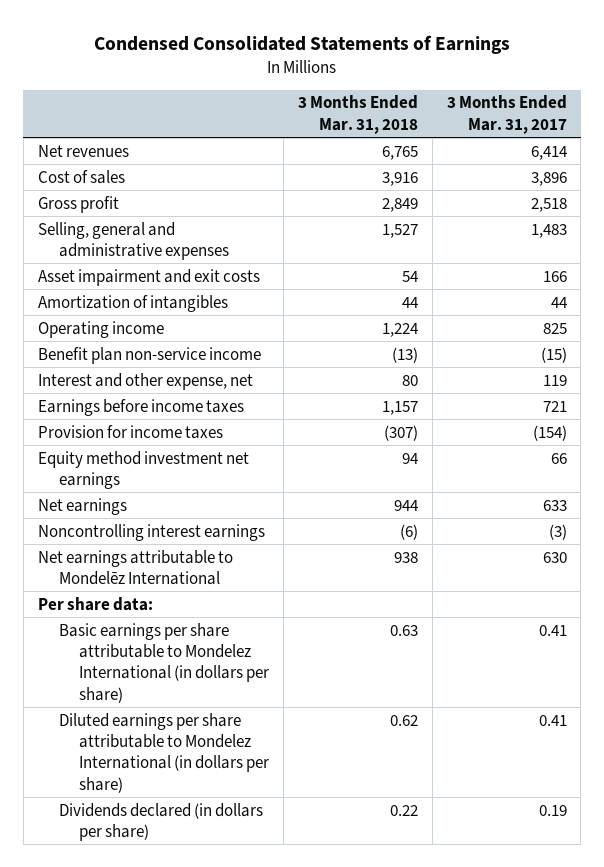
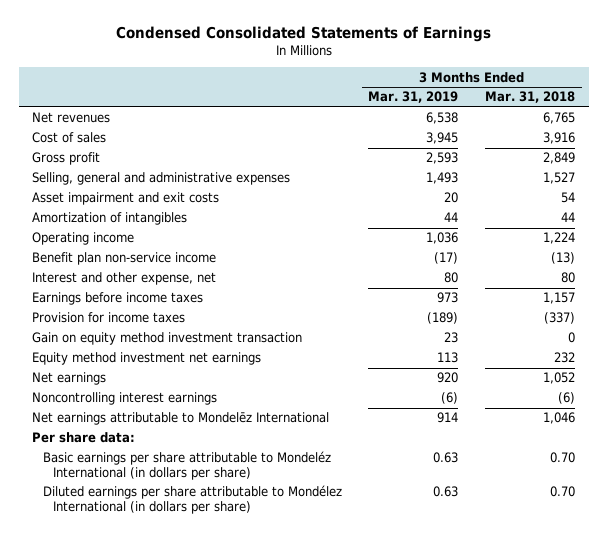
- | 3 Months Ended Mar. 31, 2018 | 3 Months Ended Mar. 31, 2017
+ | 3 Months Ended Mar. 31, 2019 | 3 Months Ended Mar. 31, 2018
- Provision for income taxes | (307) | (154)
- Equity method investment net earnings | 94 | 66
- Net earnings | 944 | 633
+ Provision for income taxes | (189) | (337)
+ Gain on equity method investment transaction | 23 | 0
+ Equity method investment net earnings | 113 | 232
+ Net earnings | 920 | 1,052
- Net earnings attributable to Mondelēz International | 938 | 630
+ Net earnings attributable to Mondelēz International | 914 | 1,046
- Basic earnings per share attributable to Mondelez International (in dollars per share) | 0.63 | 0.41
- Diluted earnings per share attributable to Mondelez International (in dollars per share) | 0.62 | 0.41
- Dividends declared (in dollars per share) | 0.22 | 0.19
+ Basic earnings per share attributable to Mondeléz International (in dollars per share) | 0.63 | 0.70
+ Diluted earnings per share attributable to Mondélez International (in dollars per share) | 0.63 | 0.70

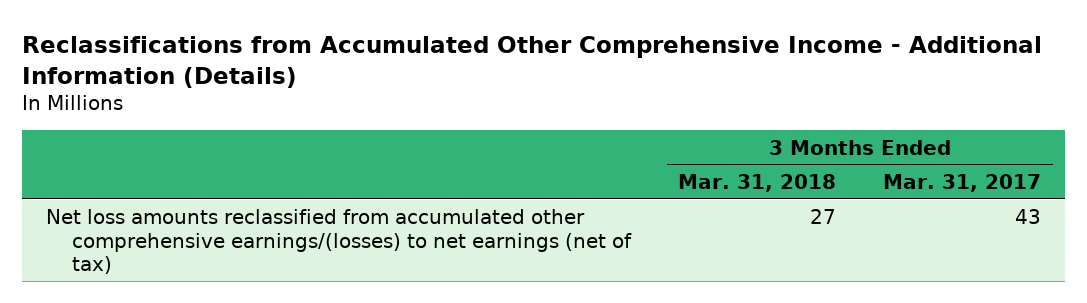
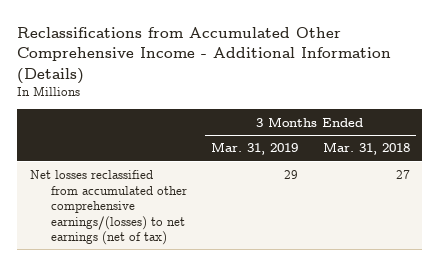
- | 3 Months Ended Mar. 31, 2018 | 3 Months Ended Mar. 31, 2017
+ | 3 Months Ended Mar. 31, 2019 | 3 Months Ended Mar. 31, 2018
- Net loss amounts reclassified from accumulated other comprehensive earnings/(losses) to net earnings (net of tax) | 27 | 43
+ Net losses reclassified from accumulated other comprehensive earnings/(losses) to net earnings (net of tax) | 29 | 27

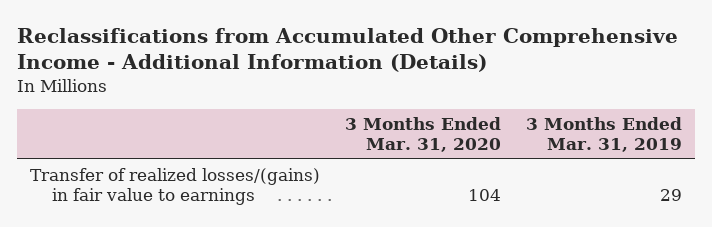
- | 3 Months Ended Mar. 31, 2019 | 3 Months Ended Mar. 31, 2018
+ | 3 Months Ended Mar. 31, 2020 | 3 Months Ended Mar. 31, 2019
- Net losses reclassified from accumulated other comprehensive earnings/(losses) to net earnings (net of tax) | 29 | 27
+ Transfer of realized losses/(gains) in fair value to earnings | 104 | 29

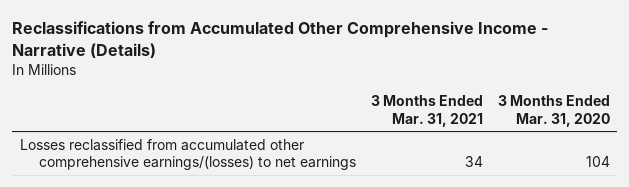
- Reclassifications from Accumulated Other Comprehensive Income - Additional Information (Details)
+ Reclassifications from Accumulated Other Comprehensive Income - Narrative (Details)
- | 3 Months Ended Mar. 31, 2020 | 3 Months Ended Mar. 31, 2019
+ | 3 Months Ended Mar. 31, 2021 | 3 Months Ended Mar. 31, 2020
- Transfer of realized losses/(gains) in fair value to earnings | 104 | 29
+ Losses reclassified from accumulated other comprehensive earnings/(losses) to net earnings | 34 | 104

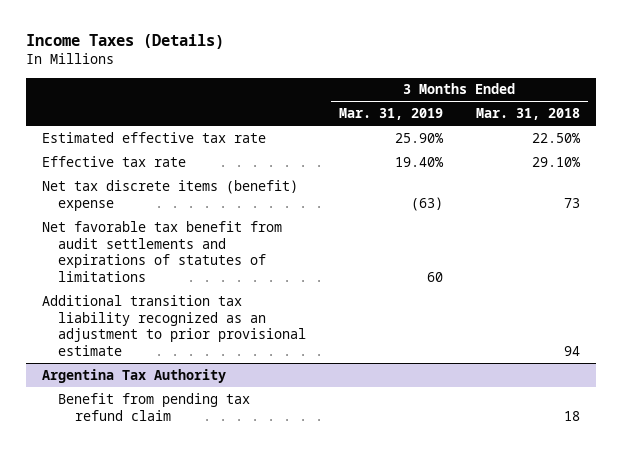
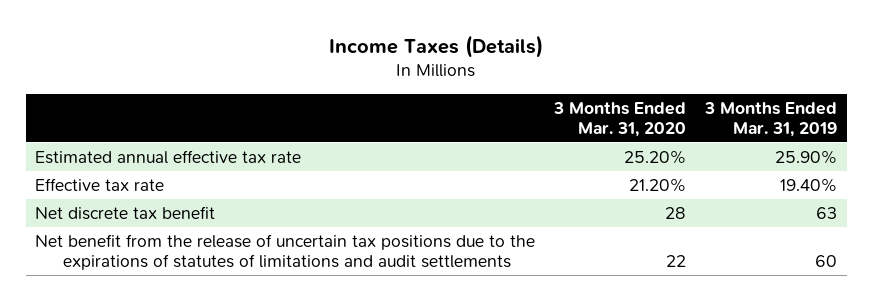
- | 3 Months Ended Mar. 31, 2019 | 3 Months Ended Mar. 31, 2018
+ | 3 Months Ended Mar. 31, 2020 | 3 Months Ended Mar. 31, 2019
- Estimated effective tax rate | 25.90% | 22.50%
+ Estimated annual effective tax rate | 25.20% | 25.90%
- Net tax discrete items (benefit) expense | (63) | 73
- Net favorable tax benefit from audit settlements and expirations of statutes of limitations | 60 |
- Additional transition tax liability recognized as an adjustment to prior provisional estimate | | 94
- Argentina Tax Authority
- Benefit from pending tax refund claim | | 18
+ Net discrete tax benefit | 28 | 63
+ Net benefit from the release of uncertain tax positions due to the expirations of statutes of limitations and audit settlements | 22 | 60

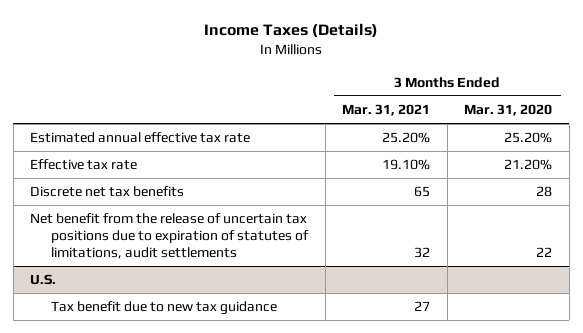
- | 3 Months Ended Mar. 31, 2020 | 3 Months Ended Mar. 31, 2019
+ | 3 Months Ended Mar. 31, 2021 | 3 Months Ended Mar. 31, 2020
- Net discrete tax benefit | 28 | 63
- Net benefit from the release of uncertain tax positions due to the expirations of statutes of limitations and audit settlements | 22 | 60
+ Discrete net tax benefits | 65 | 28
+ Net benefit from the release of uncertain tax positions due to expiration of statutes of limitations, audit settlements | 32 | 22
+ U.S.
+ Tax benefit due to new tax guidance | 27 |

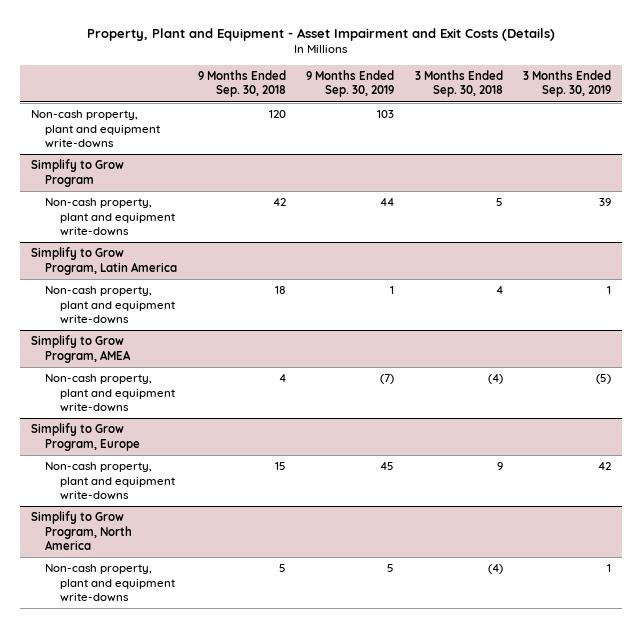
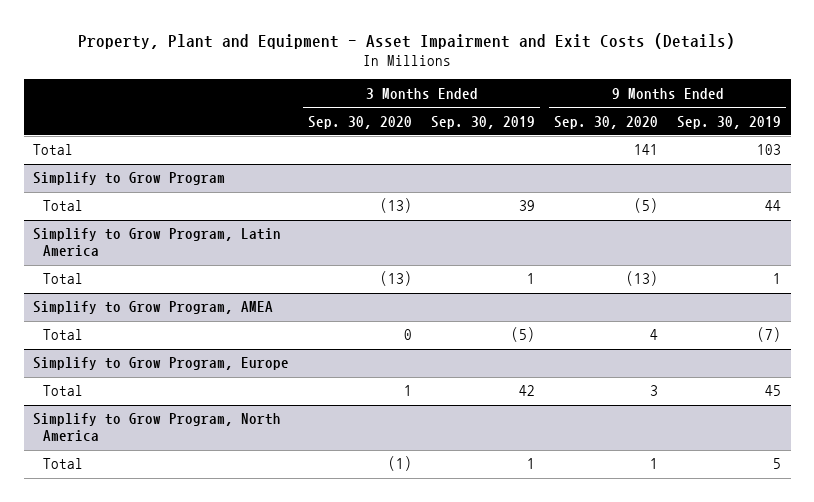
- | 9 Months Ended Sep. 30, 2018 | 9 Months Ended Sep. 30, 2019 | 3 Months Ended Sep. 30, 2018 | 3 Months Ended Sep. 30, 2019
+ | 3 Months Ended Sep. 30, 2020 | 3 Months Ended Sep. 30, 2019 | 9 Months Ended Sep. 30, 2020 | 9 Months Ended Sep. 30, 2019
- Non-cash property, plant and equipment write-downs | 120 | 103 | |
+ Total | | | 141 | 103
@ Simplify to Grow Program
- Non-cash property, plant and equipment write-downs | 42 | 44 | 5 | 39
+ Total | (13) | 39 | (5) | 44
@ Simplify to Grow Program, Latin America
- Non-cash property, plant and equipment write-downs | 18 | 1 | 4 | 1
+ Total | (13) | 1 | (13) | 1
@ Simplify to Grow Program, AMEA
- Non-cash property, plant and equipment write-downs | 4 | (7) | (4) | (5)
+ Total | 0 | (5) | 4 | (7)
@ Simplify to Grow Program, Europe
- Non-cash property, plant and equipment write-downs | 15 | 45 | 9 | 42
+ Total | 1 | 42 | 3 | 45
@ Simplify to Grow Program, North America
- Non-cash property, plant and equipment write-downs | 5 | 5 | (4) | 1
+ Total | (1) | 1 | 1 | 5

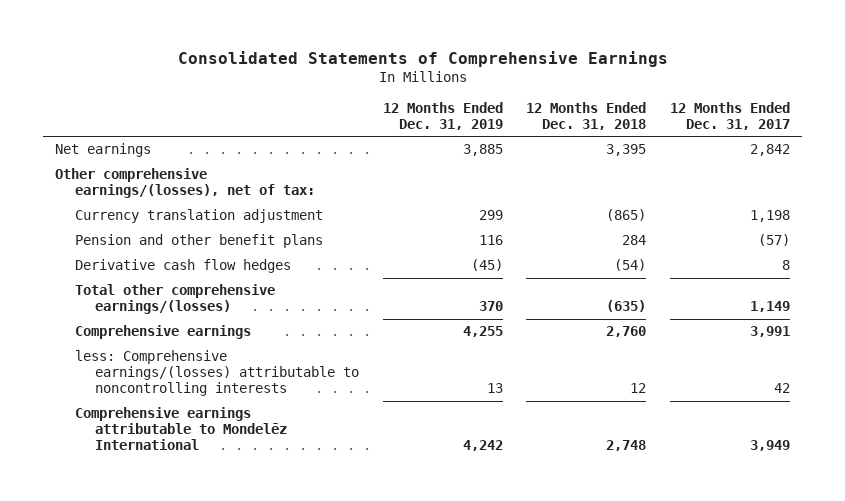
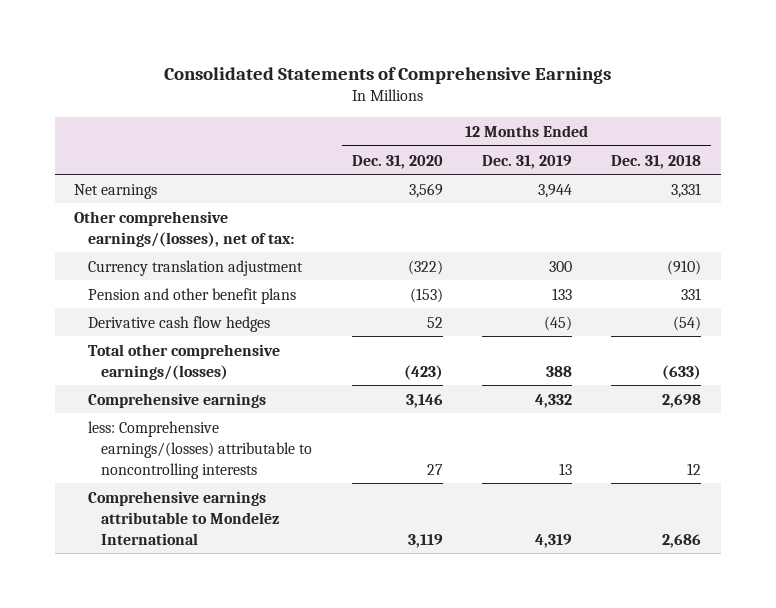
- | 12 Months Ended Dec. 31, 2019 | 12 Months Ended Dec. 31, 2018 | 12 Months Ended Dec. 31, 2017
+ | 12 Months Ended Dec. 31, 2020 | 12 Months Ended Dec. 31, 2019 | 12 Months Ended Dec. 31, 2018
- Net earnings | 3,885 | 3,395 | 2,842
+ Net earnings | 3,569 | 3,944 | 3,331
- Currency translation adjustment | 299 | (865) | 1,198
- Pension and other benefit plans | 116 | 284 | (57)
+ Currency translation adjustment | (322) | 300 | (910)
+ Pension and other benefit plans | (153) | 133 | 331
- Total other comprehensive earnings/(losses) | 370 | (635) | 1,149
- Comprehensive earnings | 4,255 | 2,760 | 3,991
+ Total other comprehensive earnings/(losses) | (423) | 388 | (633)
+ Comprehensive earnings | 3,146 | 4,332 | 2,698
- Comprehensive earnings attributable to Mondelēz International | 4,242 | 2,748 | 3,949
+ Comprehensive earnings attributable to Mondelēz International | 3,119 | 4,319 | 2,686

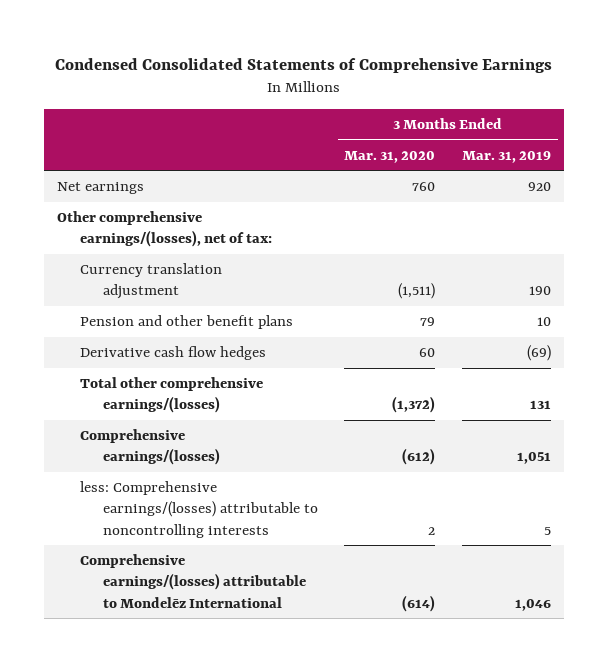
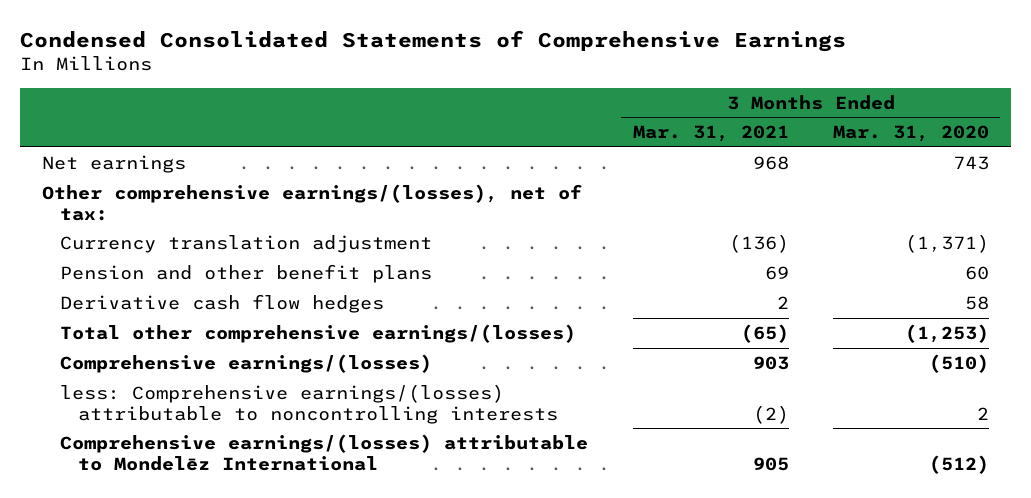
- | 3 Months Ended Mar. 31, 2020 | 3 Months Ended Mar. 31, 2019
+ | 3 Months Ended Mar. 31, 2021 | 3 Months Ended Mar. 31, 2020
- Net earnings | 760 | 920
+ Net earnings | 968 | 743
- Currency translation adjustment | (1,511) | 190
- Pension and other benefit plans | 79 | 10
- Derivative cash flow hedges | 60 | (69)
- Total other comprehensive earnings/(losses) | (1,372) | 131
- Comprehensive earnings/(losses) | (612) | 1,051
+ Currency translation adjustment | (136) | (1,371)
+ Pension and other benefit plans | 69 | 60
+ Derivative cash flow hedges | 2 | 58
+ Total other comprehensive earnings/(losses) | (65) | (1,253)
+ Comprehensive earnings/(losses) | 903 | (510)
- Comprehensive earnings/(losses) attributable to Mondelēz International | (614) | 1,046
+ Comprehensive earnings/(losses) attributable to Mondelēz International | 905 | (512)

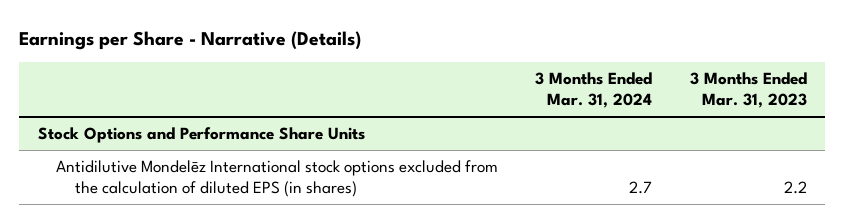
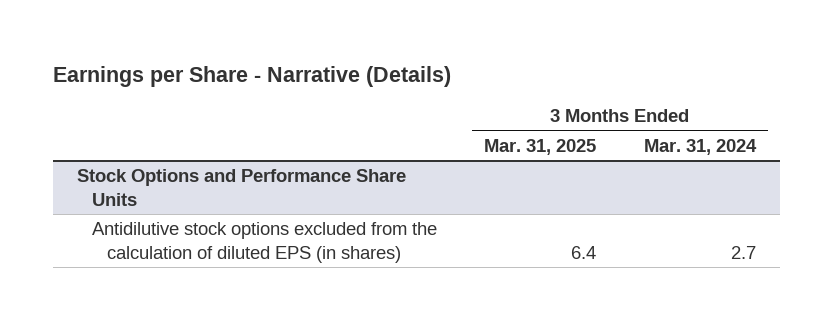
- | 3 Months Ended Mar. 31, 2024 | 3 Months Ended Mar. 31, 2023
+ | 3 Months Ended Mar. 31, 2025 | 3 Months Ended Mar. 31, 2024
@ Stock Options and Performance Share Units
- Antidilutive Mondelēz International stock options excluded from the calculation of diluted EPS (in shares) | 2.7 | 2.2
+ Antidilutive stock options excluded from the calculation of diluted EPS (in shares) | 6.4 | 2.7

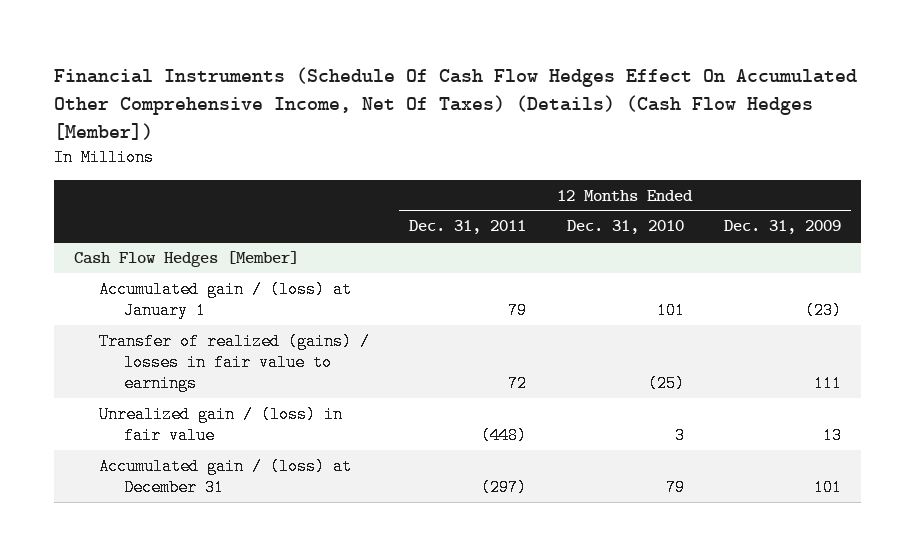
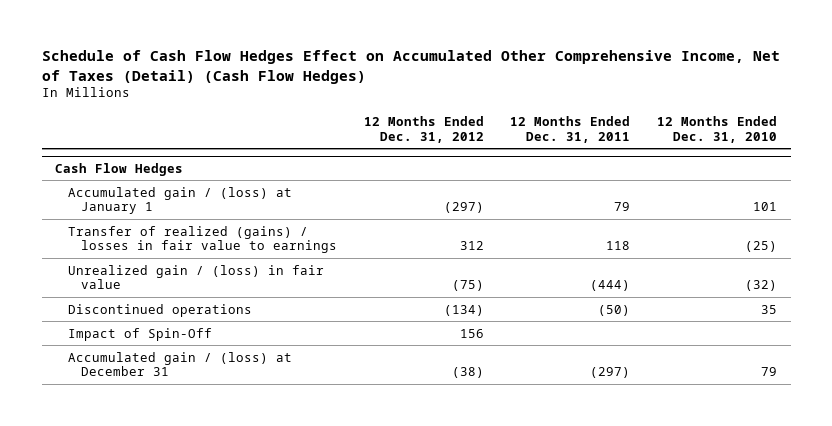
- Financial Instruments (Schedule Of Cash Flow Hedges Effect On Accumulated Other Comprehensive Income, Net Of Taxes) (Details) (Cash Flow Hedges [Member])
+ Schedule of Cash Flow Hedges Effect on Accumulated Other Comprehensive Income, Net of Taxes (Detail) (Cash Flow Hedges)
- | 12 Months Ended Dec. 31, 2011 | 12 Months Ended Dec. 31, 2010 | 12 Months Ended Dec. 31, 2009
+ | 12 Months Ended Dec. 31, 2012 | 12 Months Ended Dec. 31, 2011 | 12 Months Ended Dec. 31, 2010
- Cash Flow Hedges [Member]
+ Cash Flow Hedges
- Transfer of realized (gains) / losses in fair value to earnings | 72 | (25) | 111
- Unrealized gain / (loss) in fair value | (448) | 3 | 13
+ Transfer of realized (gains) / losses in fair value to earnings | 312 | 118 | (25)
+ Unrealized gain / (loss) in fair value | (75) | (444) | (32)
+ Discontinued operations | (134) | (50) | 35
+ Impact of Spin-Off | 156 | |

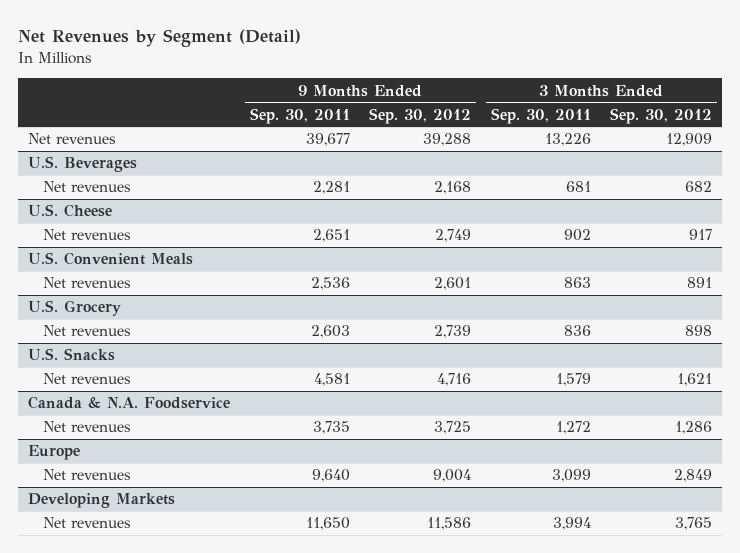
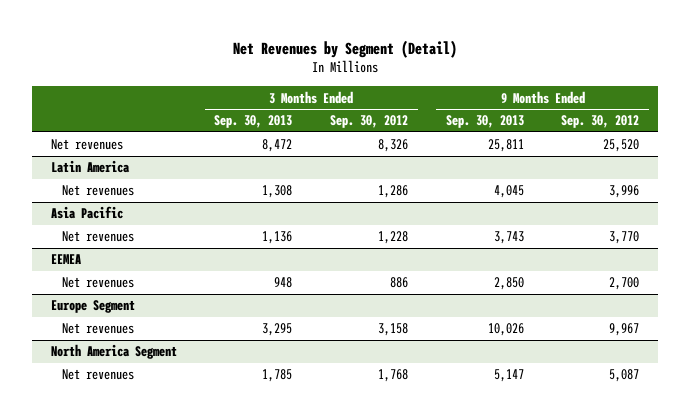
- | 9 Months Ended Sep. 30, 2011 | 9 Months Ended Sep. 30, 2012 | 3 Months Ended Sep. 30, 2011 | 3 Months Ended Sep. 30, 2012
+ | 3 Months Ended Sep. 30, 2013 | 3 Months Ended Sep. 30, 2012 | 9 Months Ended Sep. 30, 2013 | 9 Months Ended Sep. 30, 2012
- Net revenues | 39,677 | 39,288 | 13,226 | 12,909
- U.S. Beverages
- Net revenues | 2,281 | 2,168 | 681 | 682
- U.S. Cheese
- Net revenues | 2,651 | 2,749 | 902 | 917
- U.S. Convenient Meals
- Net revenues | 2,536 | 2,601 | 863 | 891
- U.S. Grocery
- Net revenues | 2,603 | 2,739 | 836 | 898
- U.S. Snacks
- Net revenues | 4,581 | 4,716 | 1,579 | 1,621
- Canada & N.A. Foodservice
- Net revenues | 3,735 | 3,725 | 1,272 | 1,286
- Europe
- Net revenues | 9,640 | 9,004 | 3,099 | 2,849
- Developing Markets
- Net revenues | 11,650 | 11,586 | 3,994 | 3,765
+ Net revenues | 8,472 | 8,326 | 25,811 | 25,520
+ Latin America
+ Net revenues | 1,308 | 1,286 | 4,045 | 3,996
+ Asia Pacific
+ Net revenues | 1,136 | 1,228 | 3,743 | 3,770
+ EEMEA
+ Net revenues | 948 | 886 | 2,850 | 2,700
+ Europe Segment
+ Net revenues | 3,295 | 3,158 | 10,026 | 9,967
+ North America Segment
+ Net revenues | 1,785 | 1,768 | 5,147 | 5,087

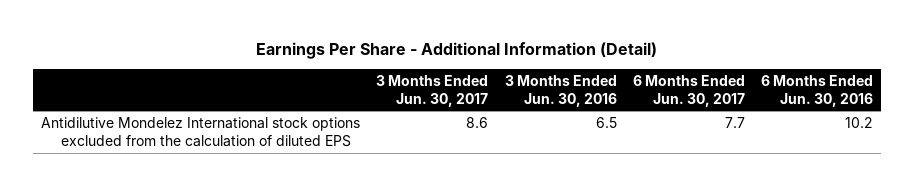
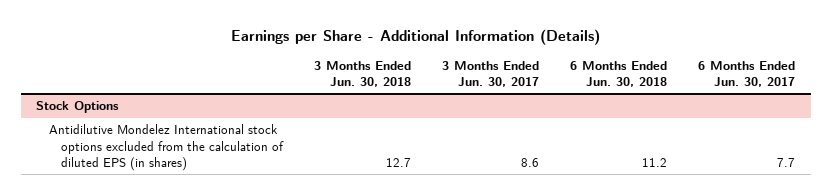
- Earnings Per Share - Additional Information (Detail)
+ Earnings per Share - Additional Information (Details)
- | 3 Months Ended Jun. 30, 2017 | 3 Months Ended Jun. 30, 2016 | 6 Months Ended Jun. 30, 2017 | 6 Months Ended Jun. 30, 2016
+ | 3 Months Ended Jun. 30, 2018 | 3 Months Ended Jun. 30, 2017 | 6 Months Ended Jun. 30, 2018 | 6 Months Ended Jun. 30, 2017
- Antidilutive Mondelez International stock options excluded from the calculation of diluted EPS | 8.6 | 6.5 | 7.7 | 10.2
+ Stock Options
+ Antidilutive Mondelez International stock options excluded from the calculation of diluted EPS (in shares) | 12.7 | 8.6 | 11.2 | 7.7

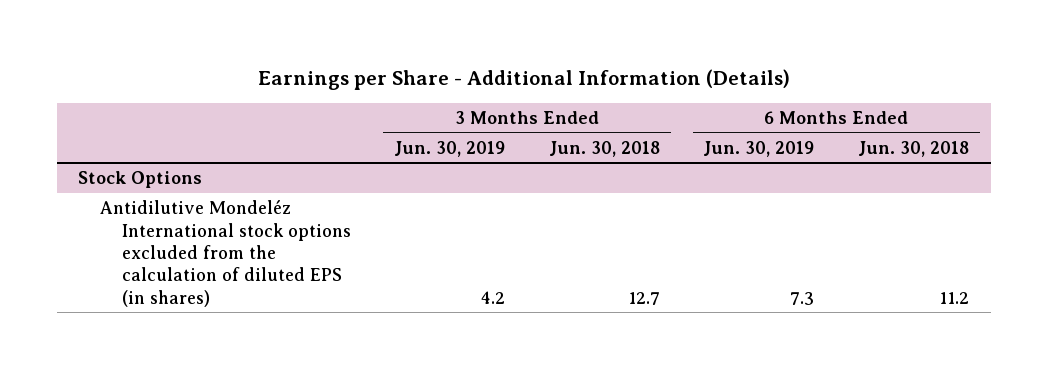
- | 3 Months Ended Jun. 30, 2018 | 3 Months Ended Jun. 30, 2017 | 6 Months Ended Jun. 30, 2018 | 6 Months Ended Jun. 30, 2017
+ | 3 Months Ended Jun. 30, 2019 | 3 Months Ended Jun. 30, 2018 | 6 Months Ended Jun. 30, 2019 | 6 Months Ended Jun. 30, 2018
@ Stock Options
- Antidilutive Mondelez International stock options excluded from the calculation of diluted EPS (in shares) | 12.7 | 8.6 | 11.2 | 7.7
+ Antidilutive Mondeléz International stock options excluded from the calculation of diluted EPS (in shares) | 4.2 | 12.7 | 7.3 | 11.2

